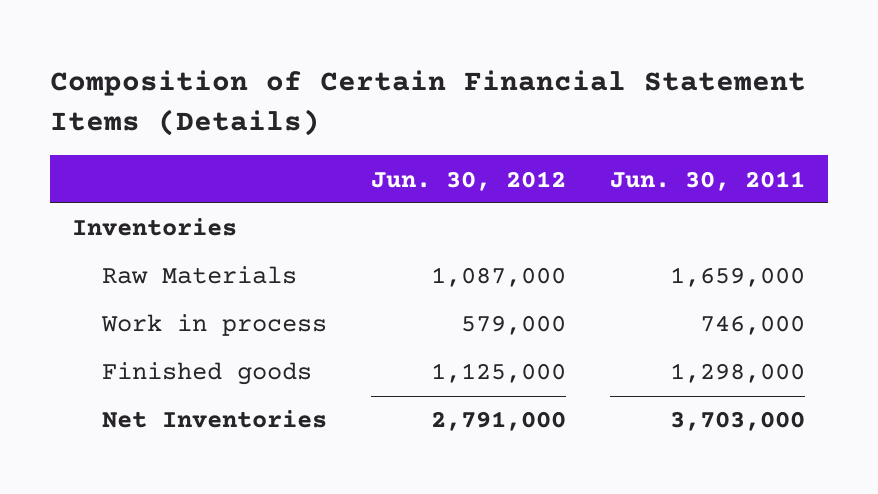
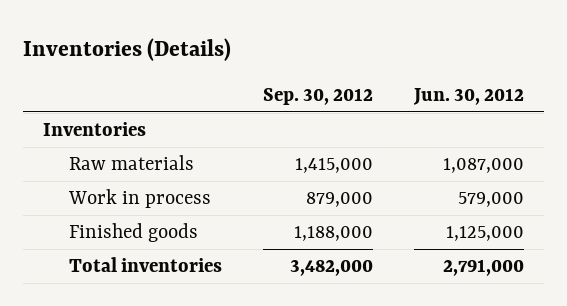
- Composition of Certain Financial Statement Items (Details)
+ Inventories (Details)
- | Jun. 30, 2012 | Jun. 30, 2011
+ | Sep. 30, 2012 | Jun. 30, 2012
- Raw Materials | 1,087,000 | 1,659,000
+ Raw materials | 1,415,000 | 1,087,000
- Net Inventories | 2,791,000 | 3,703,000
+ Total inventories | 3,482,000 | 2,791,000

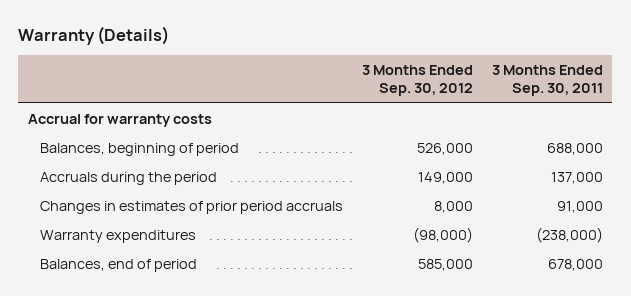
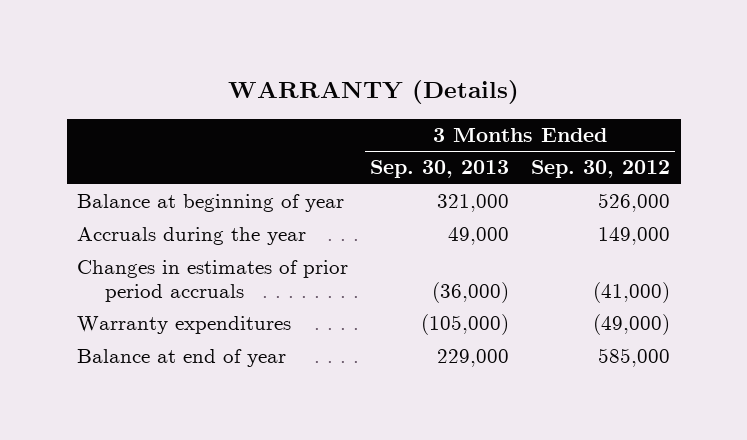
- Warranty (Details)
+ WARRANTY (Details)
- | 3 Months Ended Sep. 30, 2012 | 3 Months Ended Sep. 30, 2011
+ | 3 Months Ended Sep. 30, 2013 | 3 Months Ended Sep. 30, 2012
- Accrual for warranty costs
- Balances, beginning of period | 526,000 | 688,000
- Accruals during the period | 149,000 | 137,000
- Changes in estimates of prior period accruals | 8,000 | 91,000
- Warranty expenditures | (98,000) | (238,000)
- Balances, end of period | 585,000 | 678,000
+ Balance at beginning of year | 321,000 | 526,000
+ Accruals during the year | 49,000 | 149,000
+ Changes in estimates of prior period accruals | (36,000) | (41,000)
+ Warranty expenditures | (105,000) | (49,000)
+ Balance at end of year | 229,000 | 585,000

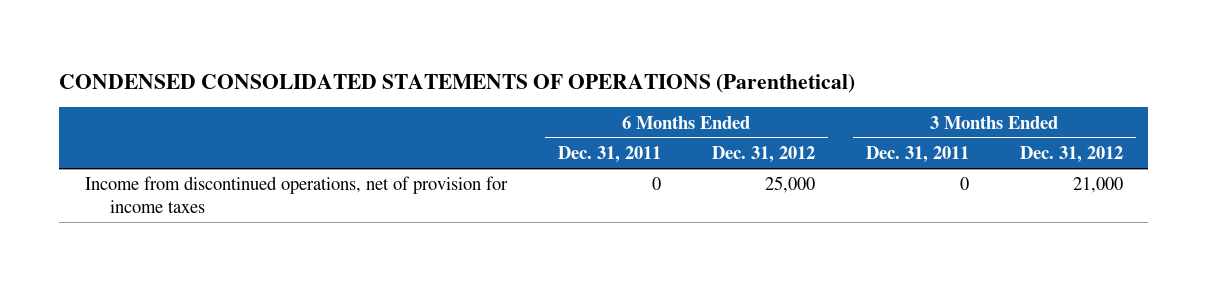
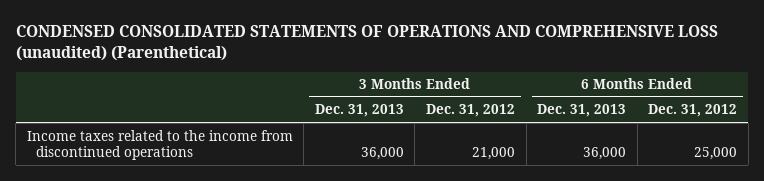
- CONDENSED CONSOLIDATED STATEMENTS OF OPERATIONS (Parenthetical)
+ CONDENSED CONSOLIDATED STATEMENTS OF OPERATIONS AND COMPREHENSIVE LOSS (unaudited) (Parenthetical)
- | 6 Months Ended Dec. 31, 2011 | 6 Months Ended Dec. 31, 2012 | 3 Months Ended Dec. 31, 2011 | 3 Months Ended Dec. 31, 2012
+ | 3 Months Ended Dec. 31, 2013 | 3 Months Ended Dec. 31, 2012 | 6 Months Ended Dec. 31, 2013 | 6 Months Ended Dec. 31, 2012
- Income from discontinued operations, net of provision for income taxes | 0 | 25,000 | 0 | 21,000
+ Income taxes related to the income from discontinued operations | 36,000 | 21,000 | 36,000 | 25,000

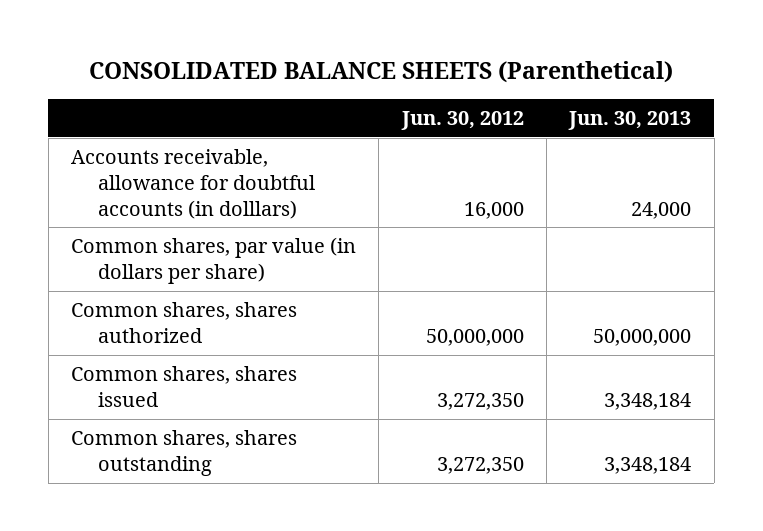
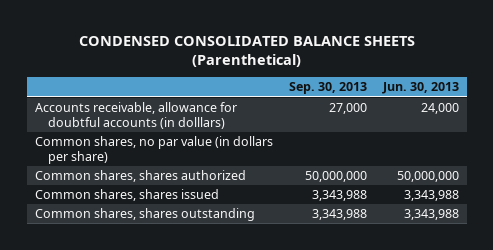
- CONSOLIDATED BALANCE SHEETS (Parenthetical)
+ CONDENSED CONSOLIDATED BALANCE SHEETS (Parenthetical)
- | Jun. 30, 2012 | Jun. 30, 2013
+ | Sep. 30, 2013 | Jun. 30, 2013
- Common shares, par value (in dollars per share)
+ Common shares, no par value (in dollars per share)
- Common shares, shares issued | 3,272,350 | 3,348,184
- Common shares, shares outstanding | 3,272,350 | 3,348,184
+ Common shares, shares issued | 3,343,988 | 3,343,988
+ Common shares, shares outstanding | 3,343,988 | 3,343,988

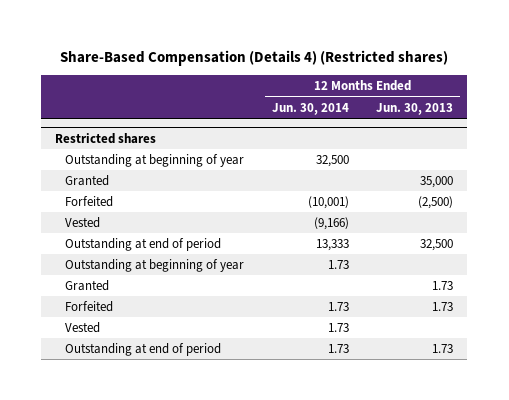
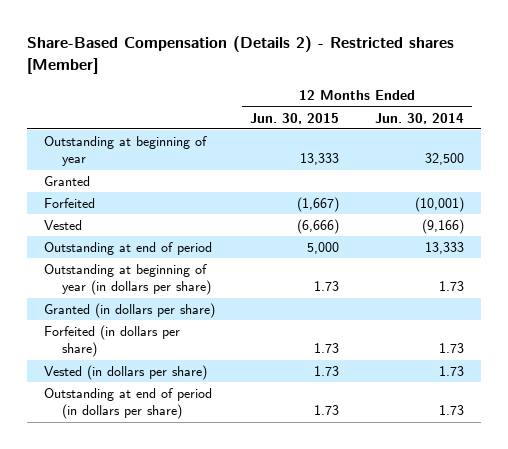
- Share-Based Compensation (Details 4) (Restricted shares)
+ Share-Based Compensation (Details 2) - Restricted shares [Member]
- | 12 Months Ended Jun. 30, 2014 | 12 Months Ended Jun. 30, 2013
+ | 12 Months Ended Jun. 30, 2015 | 12 Months Ended Jun. 30, 2014
- Restricted shares
- Outstanding at beginning of year | 1.73 |
- Granted | | 1.73
- Forfeited | 1.73 | 1.73
- Vested | 1.73 |
- Outstanding at end of period | 1.73 | 1.73
+ Outstanding at beginning of year (in dollars per share) | 1.73 | 1.73
+ Granted (in dollars per share)
+ Forfeited (in dollars per share) | 1.73 | 1.73
+ Vested (in dollars per share) | 1.73 | 1.73
+ Outstanding at end of period (in dollars per share) | 1.73 | 1.73

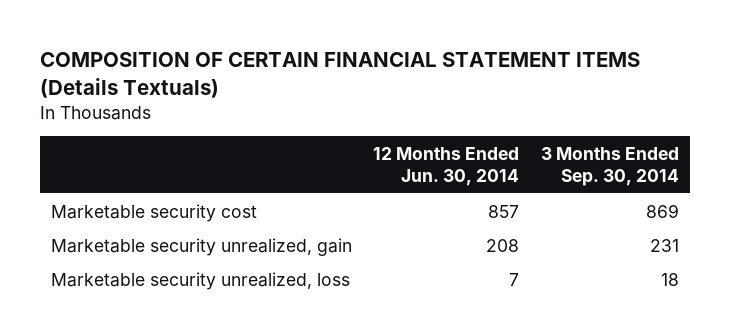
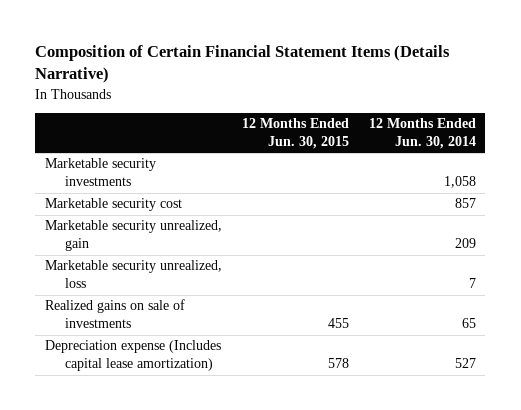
- COMPOSITION OF CERTAIN FINANCIAL STATEMENT ITEMS (Details Textuals)
+ Composition of Certain Financial Statement Items (Details Narrative)
- | 12 Months Ended Jun. 30, 2014 | 3 Months Ended Sep. 30, 2014
+ | 12 Months Ended Jun. 30, 2015 | 12 Months Ended Jun. 30, 2014
+ Marketable security investments | | 1,058
- Marketable security unrealized, gain | 208 | 231
+ Marketable security unrealized, gain | | 209
+ Realized gains on sale of investments | 455 | 65
+ Depreciation expense (Includes capital lease amortization) | 578 | 527

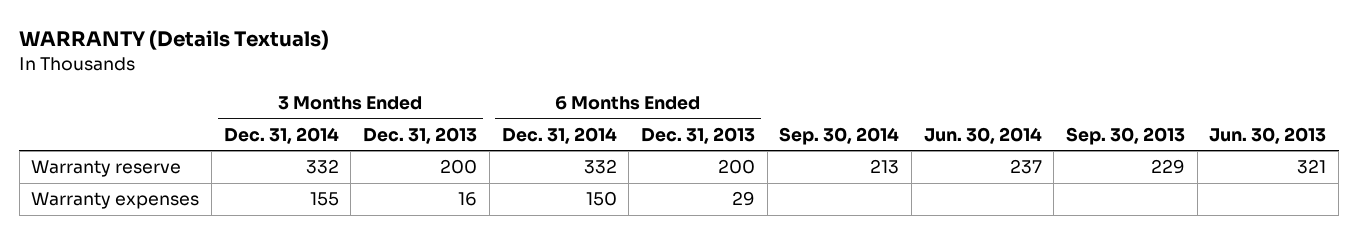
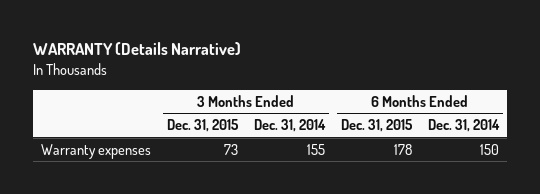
- WARRANTY (Details Textuals)
+ WARRANTY (Details Narrative)
- | 3 Months Ended Dec. 31, 2014 | 3 Months Ended Dec. 31, 2013 | 6 Months Ended Dec. 31, 2014 | 6 Months Ended Dec. 31, 2013 | Sep. 30, 2014 | Jun. 30, 2014 | Sep. 30, 2013 | Jun. 30, 2013
+ | 3 Months Ended Dec. 31, 2015 | 3 Months Ended Dec. 31, 2014 | 6 Months Ended Dec. 31, 2015 | 6 Months Ended Dec. 31, 2014
- Warranty reserve | 332 | 200 | 332 | 200 | 213 | 237 | 229 | 321

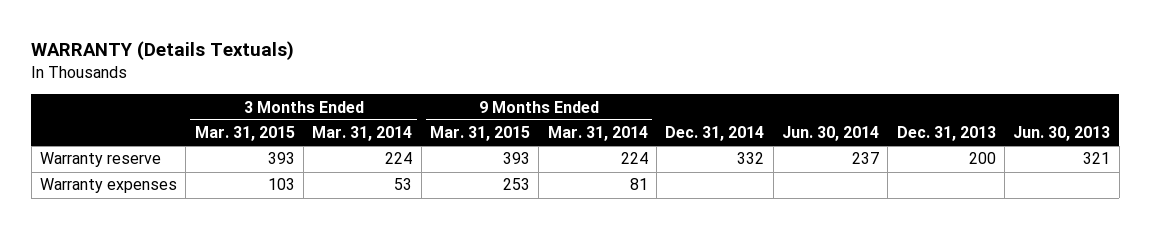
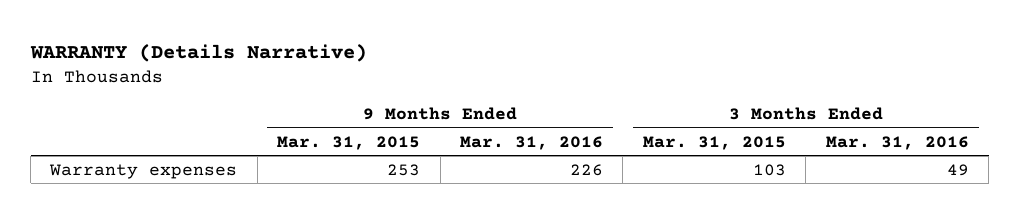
- WARRANTY (Details Textuals)
+ WARRANTY (Details Narrative)
- | 3 Months Ended Mar. 31, 2015 | 3 Months Ended Mar. 31, 2014 | 9 Months Ended Mar. 31, 2015 | 9 Months Ended Mar. 31, 2014 | Dec. 31, 2014 | Jun. 30, 2014 | Dec. 31, 2013 | Jun. 30, 2013
+ | 9 Months Ended Mar. 31, 2015 | 9 Months Ended Mar. 31, 2016 | 3 Months Ended Mar. 31, 2015 | 3 Months Ended Mar. 31, 2016
- Warranty reserve | 393 | 224 | 393 | 224 | 332 | 237 | 200 | 321

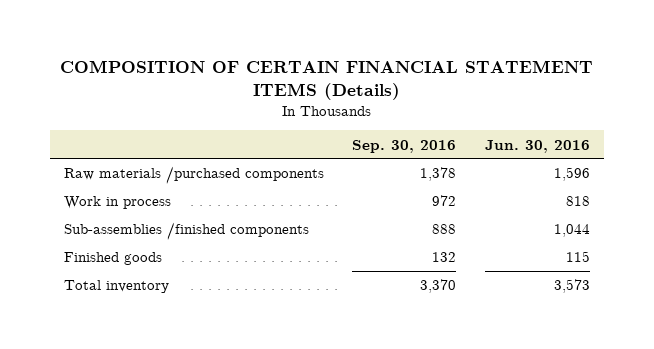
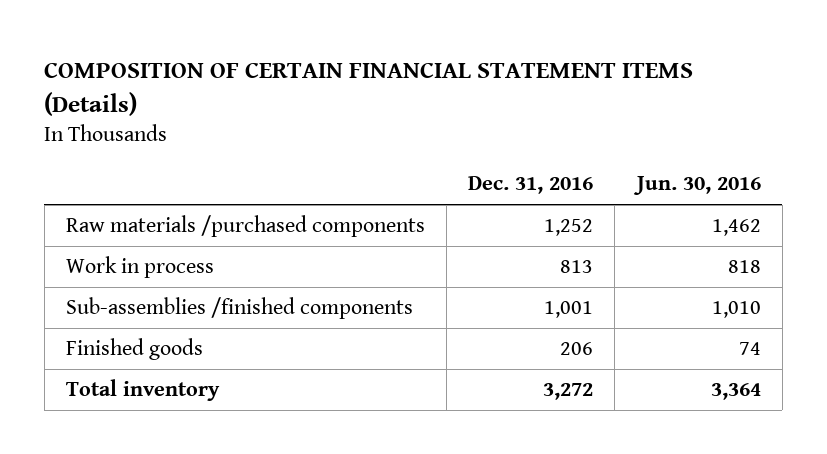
- | Sep. 30, 2016 | Jun. 30, 2016
+ | Dec. 31, 2016 | Jun. 30, 2016
- Raw materials /purchased components | 1,378 | 1,596
+ Raw materials /purchased components | 1,252 | 1,462
- Sub-assemblies /finished components | 888 | 1,044
- Finished goods | 132 | 115
- Total inventory | 3,370 | 3,573
+ Sub-assemblies /finished components | 1,001 | 1,010
+ Finished goods | 206 | 74
+ Total inventory | 3,272 | 3,364

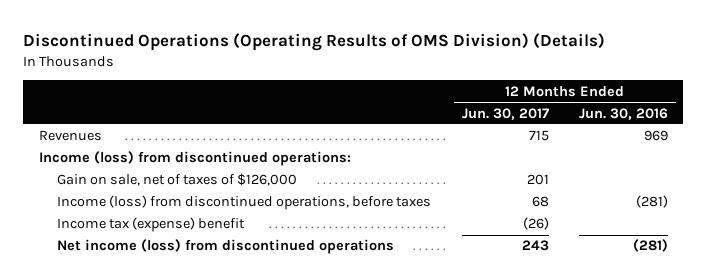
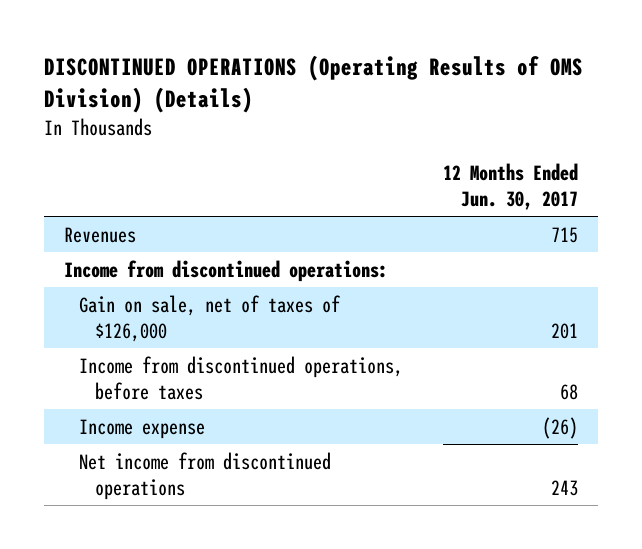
- Discontinued Operations (Operating Results of OMS Division) (Details)
+ DISCONTINUED OPERATIONS (Operating Results of OMS Division) (Details)
- | 12 Months Ended Jun. 30, 2017 | 12 Months Ended Jun. 30, 2016
+ | 12 Months Ended Jun. 30, 2017
- Income (loss) from discontinued operations:
+ Income from discontinued operations:
- Income (loss) from discontinued operations, before taxes | 68 | (281)
- Income tax (expense) benefit | (26) |
- Net income (loss) from discontinued operations | 243 | (281)
+ Income from discontinued operations, before taxes | 68
+ Income expense | (26)
+ Net income from discontinued operations | 243

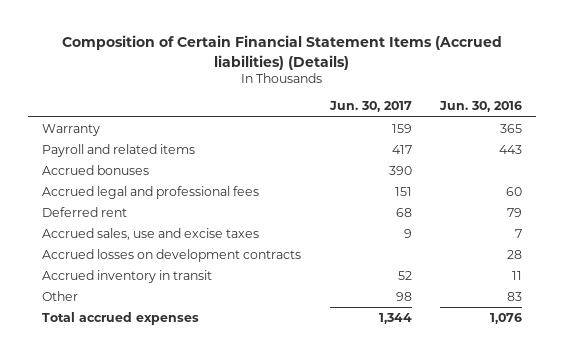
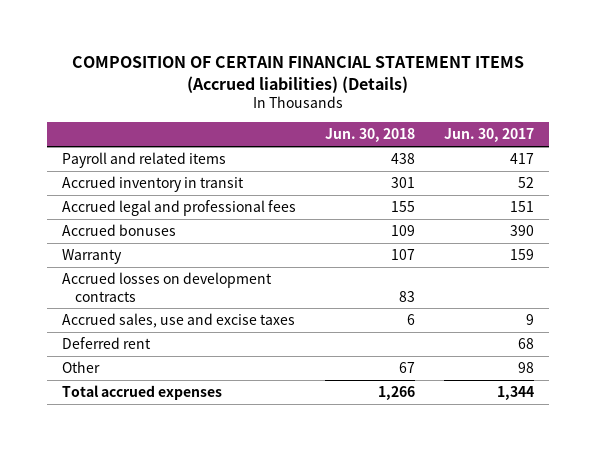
- Composition of Certain Financial Statement Items (Accrued liabilities) (Details)
+ COMPOSITION OF CERTAIN FINANCIAL STATEMENT ITEMS (Accrued liabilities) (Details)
- | Jun. 30, 2017 | Jun. 30, 2016
+ | Jun. 30, 2018 | Jun. 30, 2017
moved up: Accrued inventory in transit | 301 | 52
moved down: Accrued bonuses | 109 | 390
moved down: Warranty | 107 | 159
moved down: Accrued sales, use and excise taxes | 6 | 9
moved down: Deferred rent | | 68

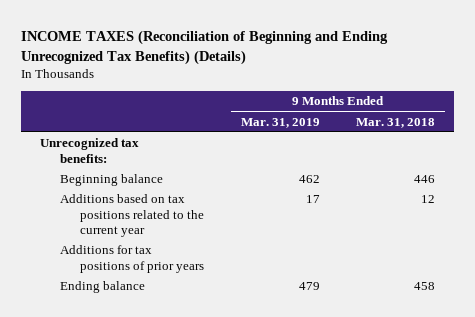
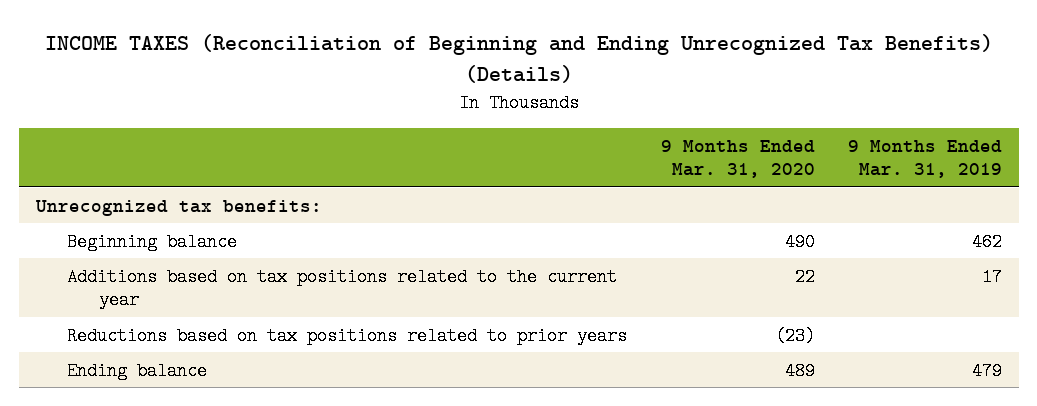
- | 9 Months Ended Mar. 31, 2019 | 9 Months Ended Mar. 31, 2018
+ | 9 Months Ended Mar. 31, 2020 | 9 Months Ended Mar. 31, 2019
- Additions for tax positions of prior years
+ Reductions based on tax positions related to prior years | (23) |

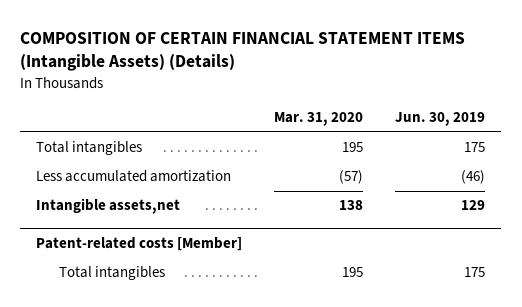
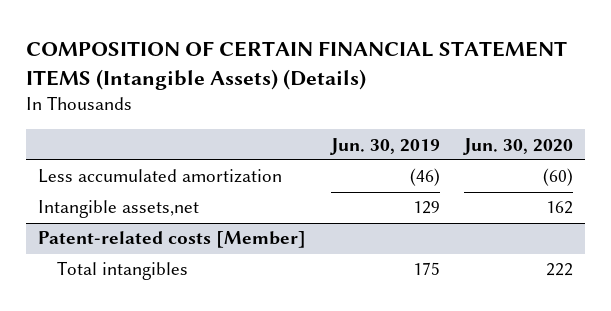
- | Mar. 31, 2020 | Jun. 30, 2019
+ | Jun. 30, 2019 | Jun. 30, 2020
- Total intangibles | 195 | 175

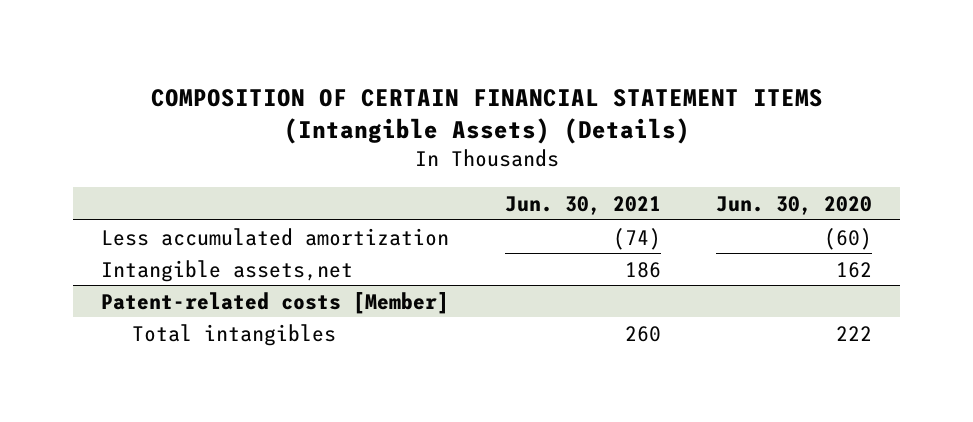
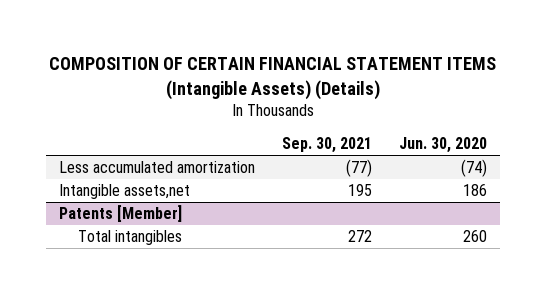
- | Jun. 30, 2021 | Jun. 30, 2020
+ | Sep. 30, 2021 | Jun. 30, 2020
- Less accumulated amortization | (74) | (60)
- Intangible assets,net | 186 | 162
- Patent-related costs [Member]
- Total intangibles | 260 | 222
+ Less accumulated amortization | (77) | (74)
+ Intangible assets,net | 195 | 186
+ Patents [Member]
+ Total intangibles | 272 | 260

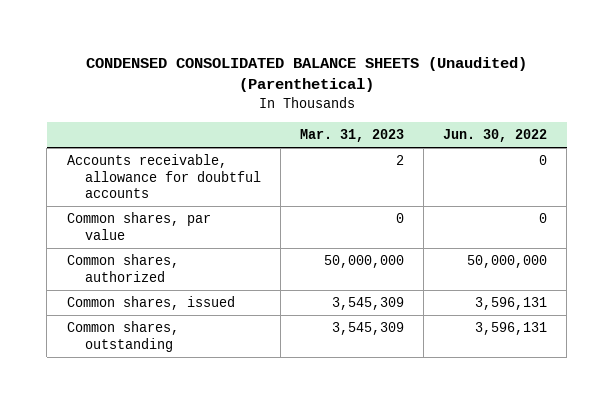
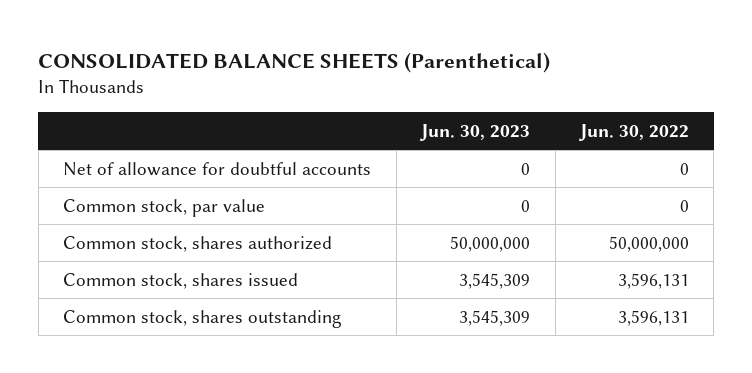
- CONDENSED CONSOLIDATED BALANCE SHEETS (Unaudited) (Parenthetical)
+ CONSOLIDATED BALANCE SHEETS (Parenthetical)
- | Mar. 31, 2023 | Jun. 30, 2022
+ | Jun. 30, 2023 | Jun. 30, 2022
- Accounts receivable, allowance for doubtful accounts | 2 | 0
- Common shares, par value | 0 | 0
- Common shares, authorized | 50,000,000 | 50,000,000
- Common shares, issued | 3,545,309 | 3,596,131
- Common shares, outstanding | 3,545,309 | 3,596,131
+ Net of allowance for doubtful accounts | 0 | 0
+ Common stock, par value | 0 | 0
+ Common stock, shares authorized | 50,000,000 | 50,000,000
+ Common stock, shares issued | 3,545,309 | 3,596,131
+ Common stock, shares outstanding | 3,545,309 | 3,596,131

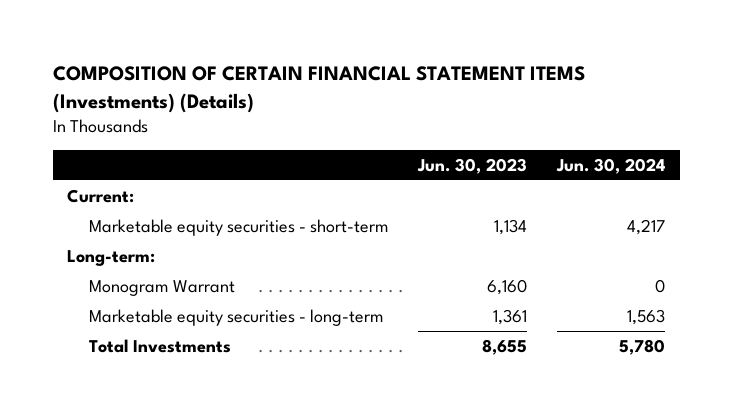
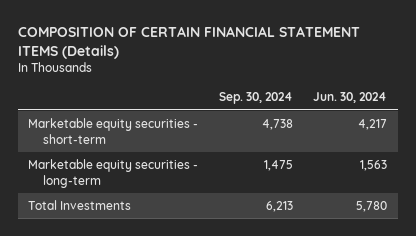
- COMPOSITION OF CERTAIN FINANCIAL STATEMENT ITEMS (Investments) (Details)
+ COMPOSITION OF CERTAIN FINANCIAL STATEMENT ITEMS (Details)
- | Jun. 30, 2023 | Jun. 30, 2024
+ | Sep. 30, 2024 | Jun. 30, 2024
- Current:
- Long-term:
- Monogram Warrant | 6,160 | 0

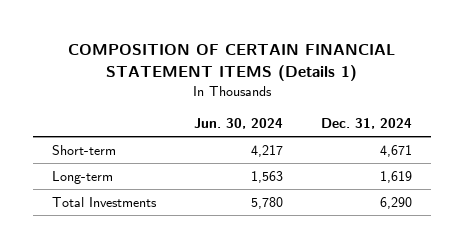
- COMPOSITION OF CERTAIN FINANCIAL STATEMENT ITEMS (Details)
+ COMPOSITION OF CERTAIN FINANCIAL STATEMENT ITEMS (Details 1)
- | Sep. 30, 2024 | Jun. 30, 2024
+ | Jun. 30, 2024 | Dec. 31, 2024
- Marketable equity securities - short-term | 4,738 | 4,217
- Marketable equity securities - long-term | 1,475 | 1,563
+ Short-term | 4,217 | 4,671
+ Long-term | 1,563 | 1,619

